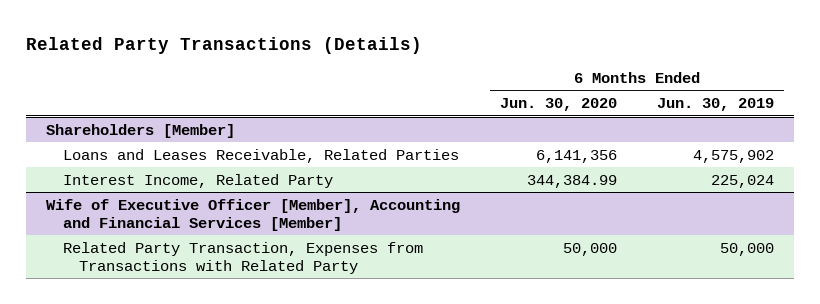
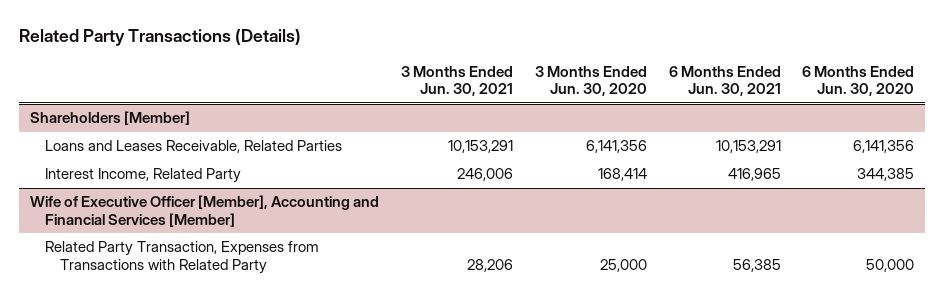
- | 6 Months Ended Jun. 30, 2020 | 6 Months Ended Jun. 30, 2019
+ | 3 Months Ended Jun. 30, 2021 | 3 Months Ended Jun. 30, 2020 | 6 Months Ended Jun. 30, 2021 | 6 Months Ended Jun. 30, 2020
@ Shareholders [Member]
- Interest Income, Related Party | 344,384.99 | 225,024
+ Interest Income, Related Party | 246,006 | 168,414 | 416,965 | 344,385

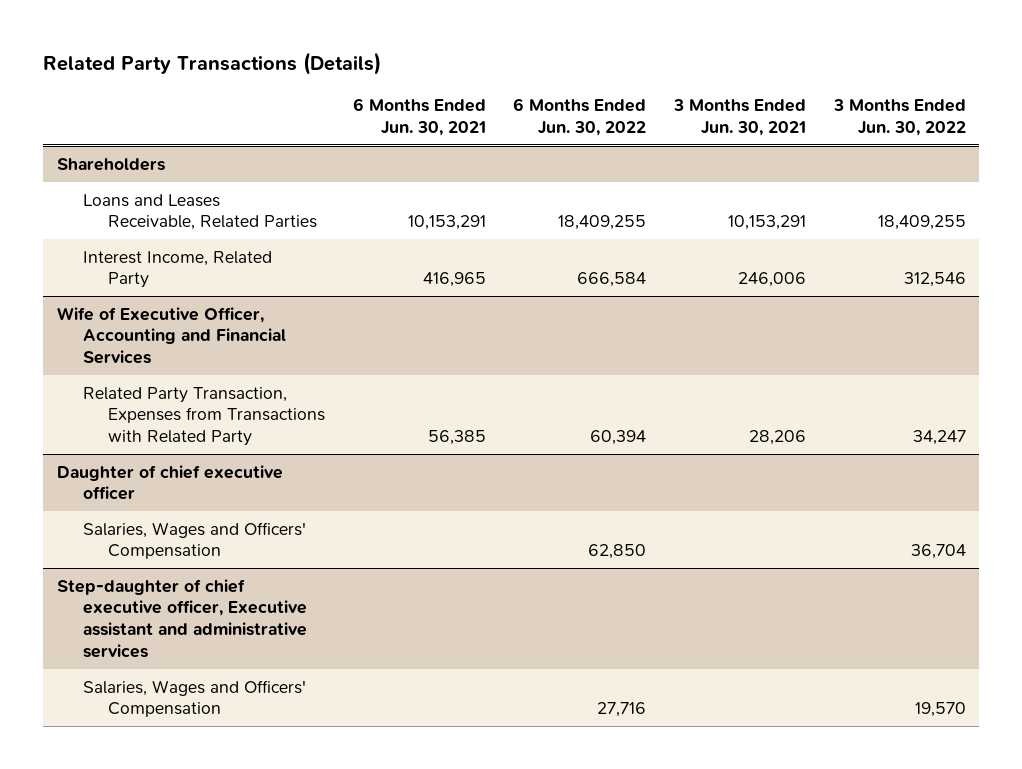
- | 3 Months Ended Jun. 30, 2021 | 3 Months Ended Jun. 30, 2020 | 6 Months Ended Jun. 30, 2021 | 6 Months Ended Jun. 30, 2020
+ | 6 Months Ended Jun. 30, 2021 | 6 Months Ended Jun. 30, 2022 | 3 Months Ended Jun. 30, 2021 | 3 Months Ended Jun. 30, 2022
- Shareholders [Member]
+ Shareholders
- Wife of Executive Officer [Member], Accounting and Financial Services [Member]
+ Wife of Executive Officer, Accounting and Financial Services
+ Daughter of chief executive officer
+ Salaries, Wages and Officers' Compensation | | 62,850 | | 36,704
+ Step-daughter of chief executive officer, Executive assistant and administrative services
+ Salaries, Wages and Officers' Compensation | | 27,716 | | 19,570

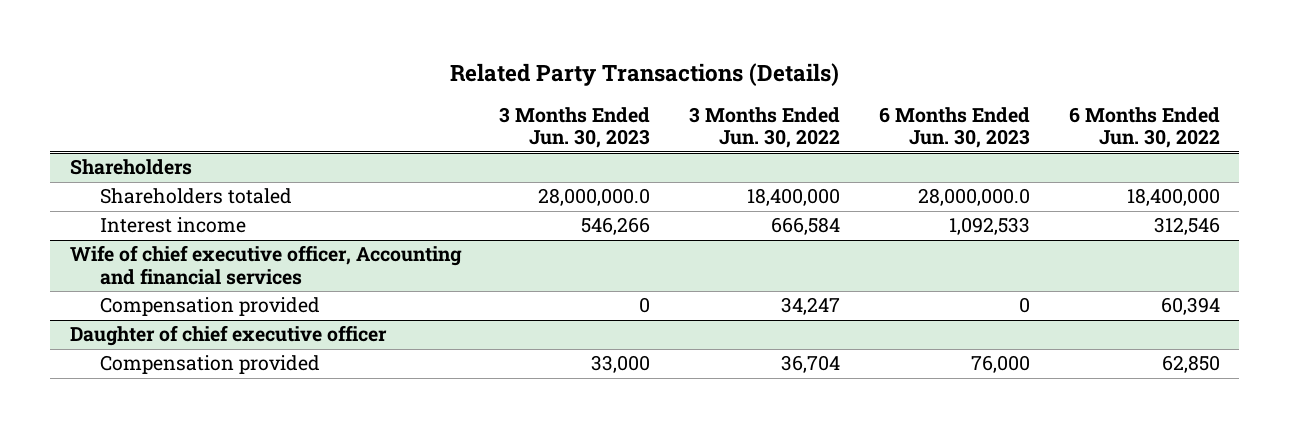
- | 6 Months Ended Jun. 30, 2021 | 6 Months Ended Jun. 30, 2022 | 3 Months Ended Jun. 30, 2021 | 3 Months Ended Jun. 30, 2022
+ | 3 Months Ended Jun. 30, 2023 | 3 Months Ended Jun. 30, 2022 | 6 Months Ended Jun. 30, 2023 | 6 Months Ended Jun. 30, 2022
@ Shareholders
- Loans and Leases Receivable, Related Parties | 10,153,291 | 18,409,255 | 10,153,291 | 18,409,255
- Interest Income, Related Party | 416,965 | 666,584 | 246,006 | 312,546
- Wife of Executive Officer, Accounting and Financial Services
- Related Party Transaction, Expenses from Transactions with Related Party | 56,385 | 60,394 | 28,206 | 34,247
@ Shareholders
+ Shareholders totaled | 28,000,000.0 | 18,400,000 | 28,000,000.0 | 18,400,000
+ Interest income | 546,266 | 666,584 | 1,092,533 | 312,546
+ Wife of chief executive officer, Accounting and financial services
+ Compensation provided | 0 | 34,247 | 0 | 60,394
@ Daughter of chief executive officer
- Salaries, Wages and Officers' Compensation | | 62,850 | | 36,704
- Step-daughter of chief executive officer, Executive assistant and administrative services
- Salaries, Wages and Officers' Compensation | | 27,716 | | 19,570
@ Daughter of chief executive officer
+ Compensation provided | 33,000 | 36,704 | 76,000 | 62,850

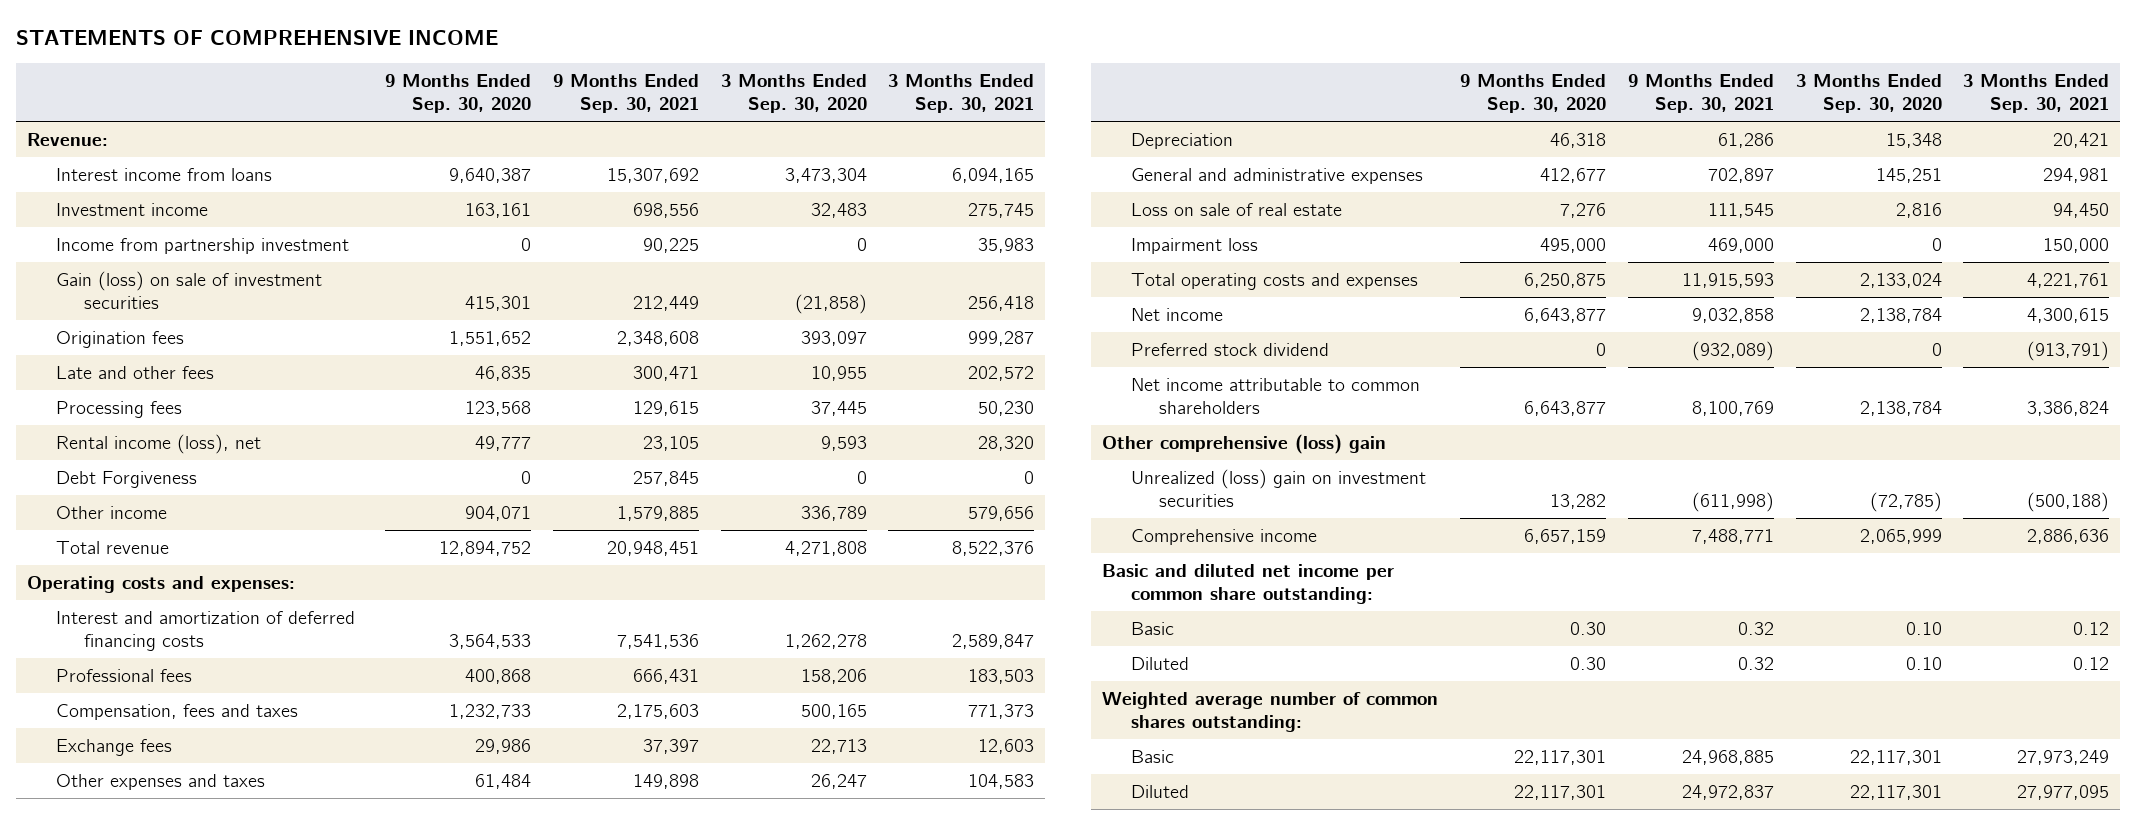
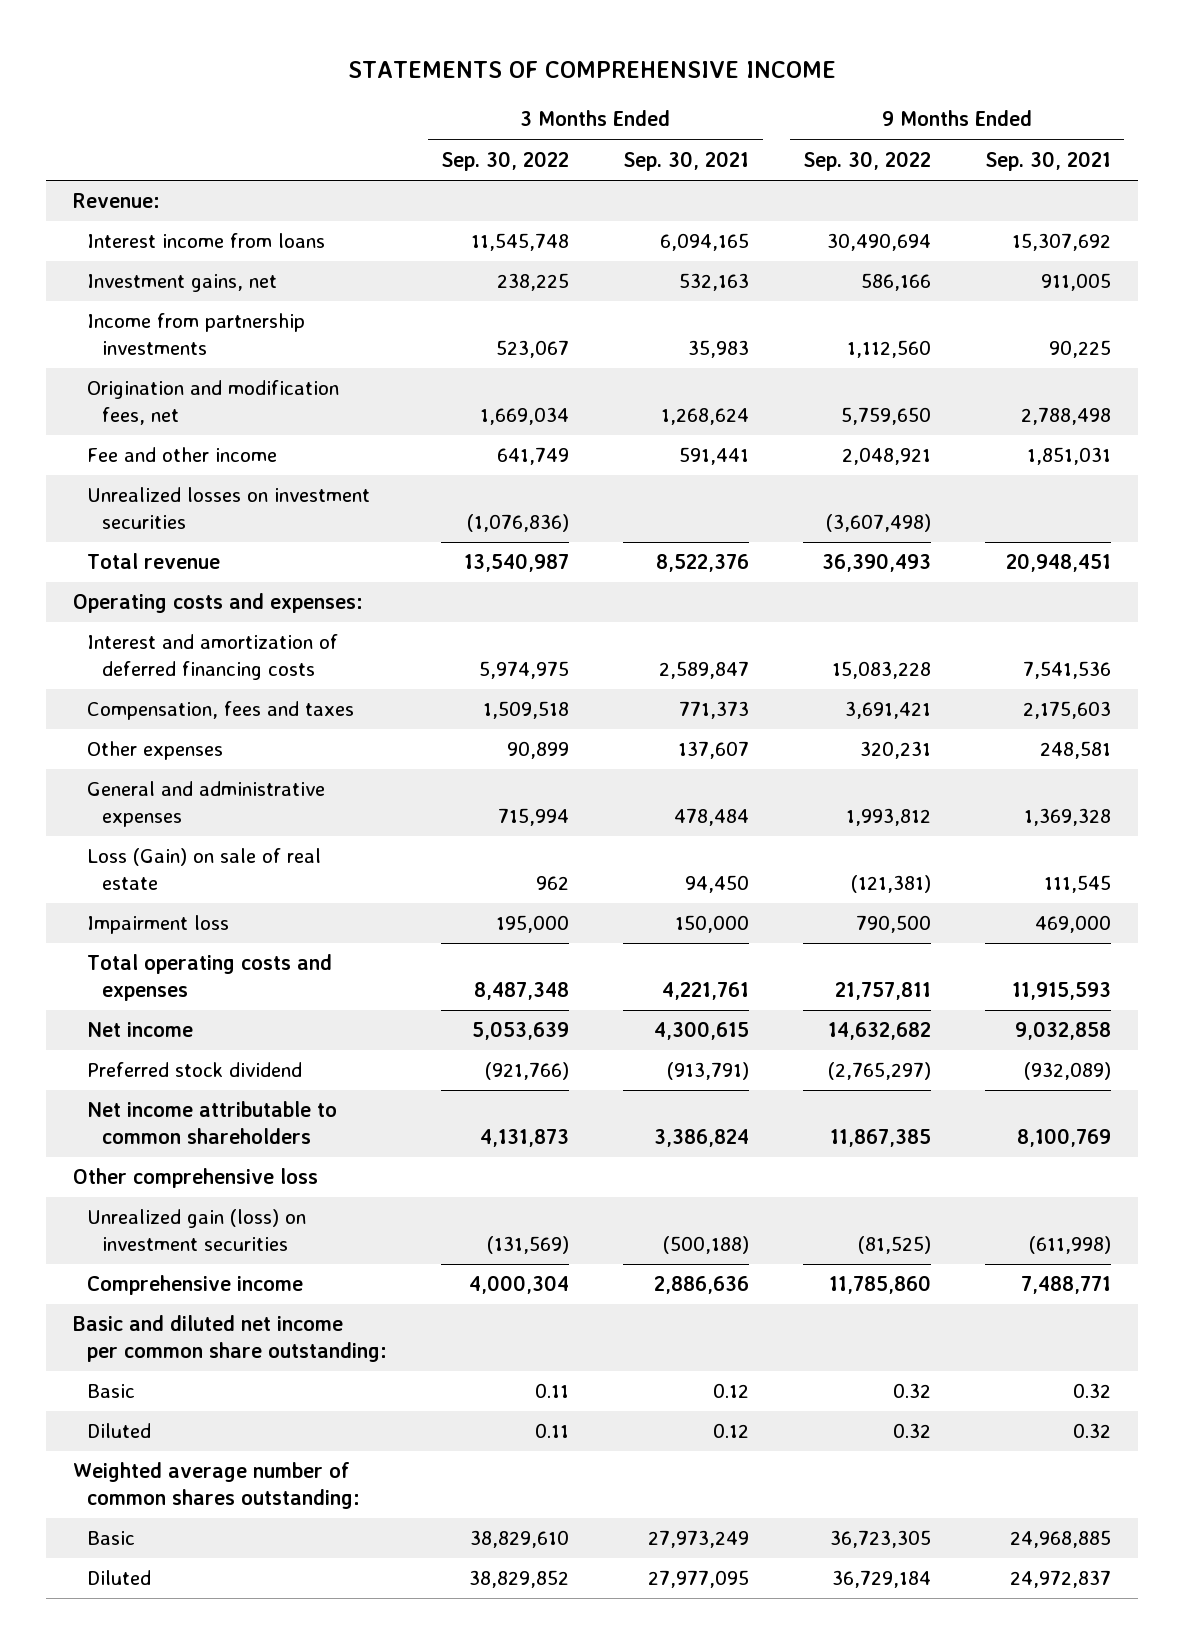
- | 9 Months Ended Sep. 30, 2020 | 9 Months Ended Sep. 30, 2021 | 3 Months Ended Sep. 30, 2020 | 3 Months Ended Sep. 30, 2021
+ | 3 Months Ended Sep. 30, 2022 | 3 Months Ended Sep. 30, 2021 | 9 Months Ended Sep. 30, 2022 | 9 Months Ended Sep. 30, 2021
- Investment income | 163,161 | 698,556 | 32,483 | 275,745
- Income from partnership investment | 0 | 90,225 | 0 | 35,983
- Gain (loss) on sale of investment securities | 415,301 | 212,449 | (21,858) | 256,418
- Origination fees | 1,551,652 | 2,348,608 | 393,097 | 999,287
- Late and other fees | 46,835 | 300,471 | 10,955 | 202,572
- Processing fees | 123,568 | 129,615 | 37,445 | 50,230
- Rental income (loss), net | 49,777 | 23,105 | 9,593 | 28,320
- Debt Forgiveness | 0 | 257,845 | 0 | 0
- Other income | 904,071 | 1,579,885 | 336,789 | 579,656
+ Investment gains, net | 238,225 | 532,163 | 586,166 | 911,005
+ Income from partnership investments | 523,067 | 35,983 | 1,112,560 | 90,225
+ Origination and modification fees, net | 1,669,034 | 1,268,624 | 5,759,650 | 2,788,498
+ Fee and other income | 641,749 | 591,441 | 2,048,921 | 1,851,031
+ Unrealized losses on investment securities | (1,076,836) | | (3,607,498) |
- Professional fees | 400,868 | 666,431 | 158,206 | 183,503
- Exchange fees | 29,986 | 37,397 | 22,713 | 12,603
- Other expenses and taxes | 61,484 | 149,898 | 26,247 | 104,583
- Depreciation | 46,318 | 61,286 | 15,348 | 20,421
- General and administrative expenses | 412,677 | 702,897 | 145,251 | 294,981
- Loss on sale of real estate | 7,276 | 111,545 | 2,816 | 94,450
+ Other expenses | 90,899 | 137,607 | 320,231 | 248,581
+ General and administrative expenses | 715,994 | 478,484 | 1,993,812 | 1,369,328
+ Loss (Gain) on sale of real estate | 962 | 94,450 | (121,381) | 111,545
- Other comprehensive (loss) gain
- Unrealized (loss) gain on investment securities | 13,282 | (611,998) | (72,785) | (500,188)
+ Other comprehensive loss
+ Unrealized gain (loss) on investment securities | (131,569) | (500,188) | (81,525) | (611,998)

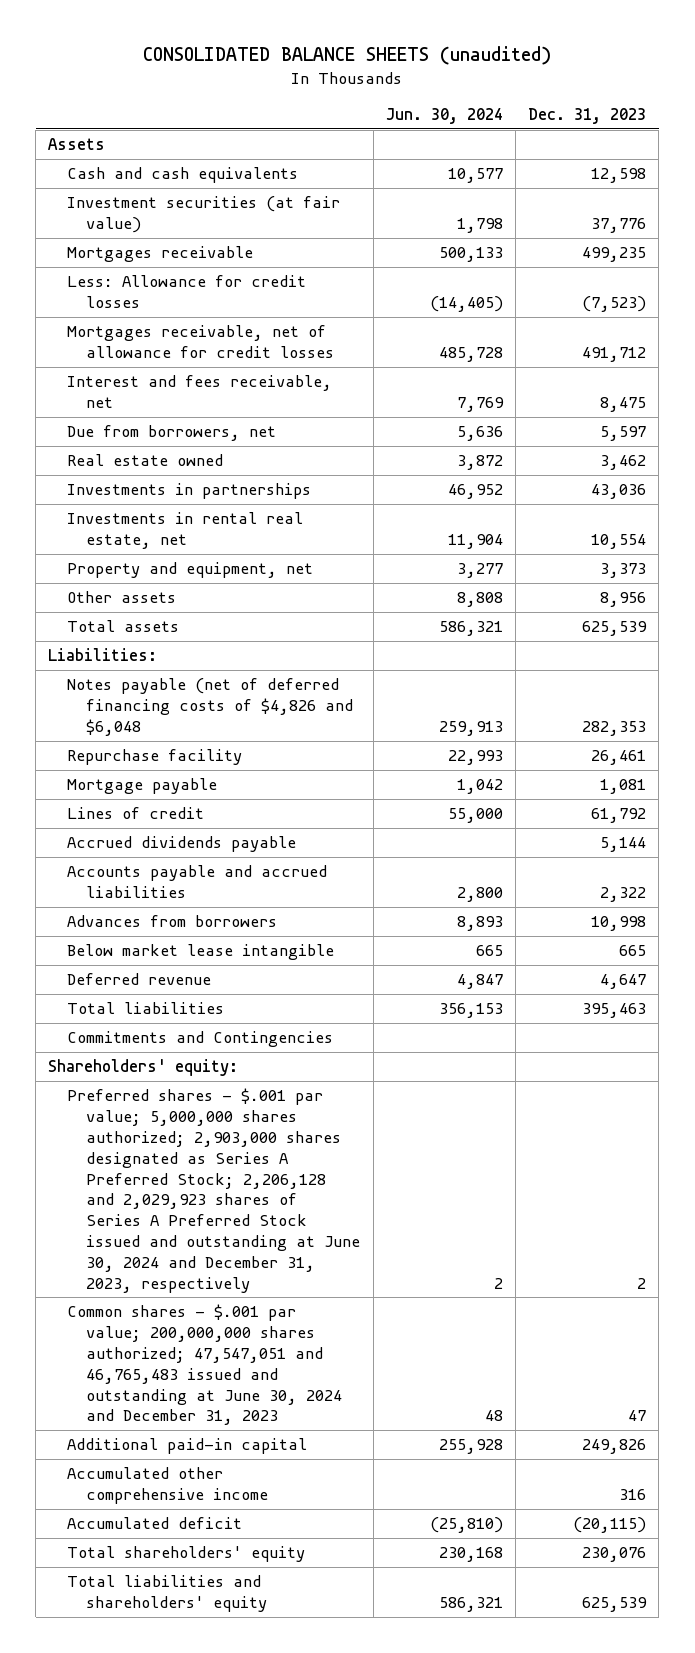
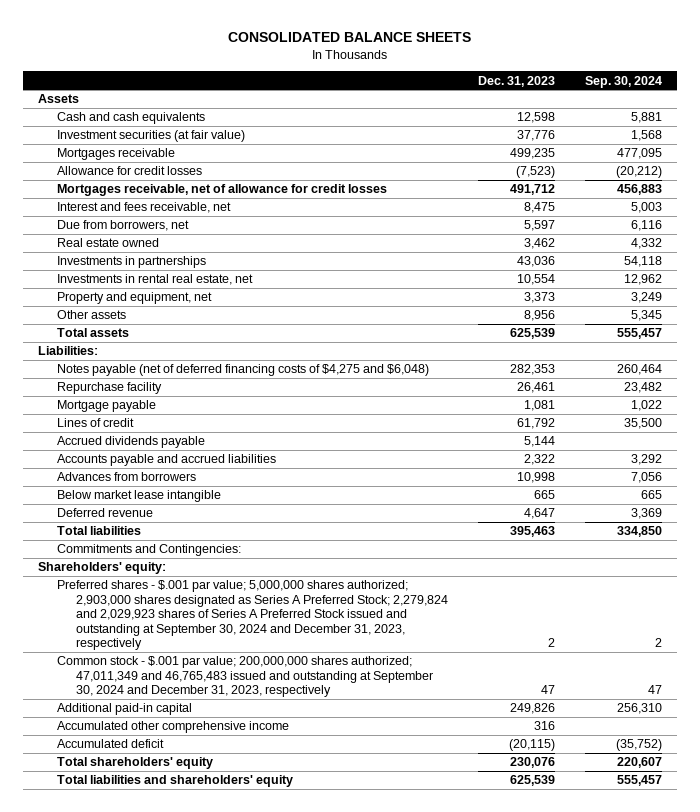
- CONSOLIDATED BALANCE SHEETS (unaudited)
+ CONSOLIDATED BALANCE SHEETS
- | Jun. 30, 2024 | Dec. 31, 2023
+ | Dec. 31, 2023 | Sep. 30, 2024
- Less: Allowance for credit losses | (14,405) | (7,523)
+ Allowance for credit losses | (7,523) | (20,212)
- Notes payable (net of deferred financing costs of $4,826 and $6,048 | 259,913 | 282,353
+ Notes payable (net of deferred financing costs of $4,275 and $6,048) | 282,353 | 260,464
- Commitments and Contingencies
+ Commitments and Contingencies:
- Preferred shares - $.001 par value; 5,000,000 shares authorized; 2,903,000 shares designated as Series A Preferred Stock; 2,206,128 and 2,029,923 shares of Series A Preferred Stock issued and outstanding at June 30, 2024 and December 31, 2023, respectively | 2 | 2
- Common shares - $.001 par value; 200,000,000 shares authorized; 47,547,051 and 46,765,483 issued and outstanding at June 30, 2024 and December 31, 2023 | 48 | 47
+ Preferred shares - $.001 par value; 5,000,000 shares authorized; 2,903,000 shares designated as Series A Preferred Stock; 2,279,824 and 2,029,923 shares of Series A Preferred Stock issued and outstanding at September 30, 2024 and December 31, 2023, respectively | 2 | 2
+ Common stock - $.001 par value; 200,000,000 shares authorized; 47,011,349 and 46,765,483 issued and outstanding at September 30, 2024 and December 31, 2023, respectively | 47 | 47

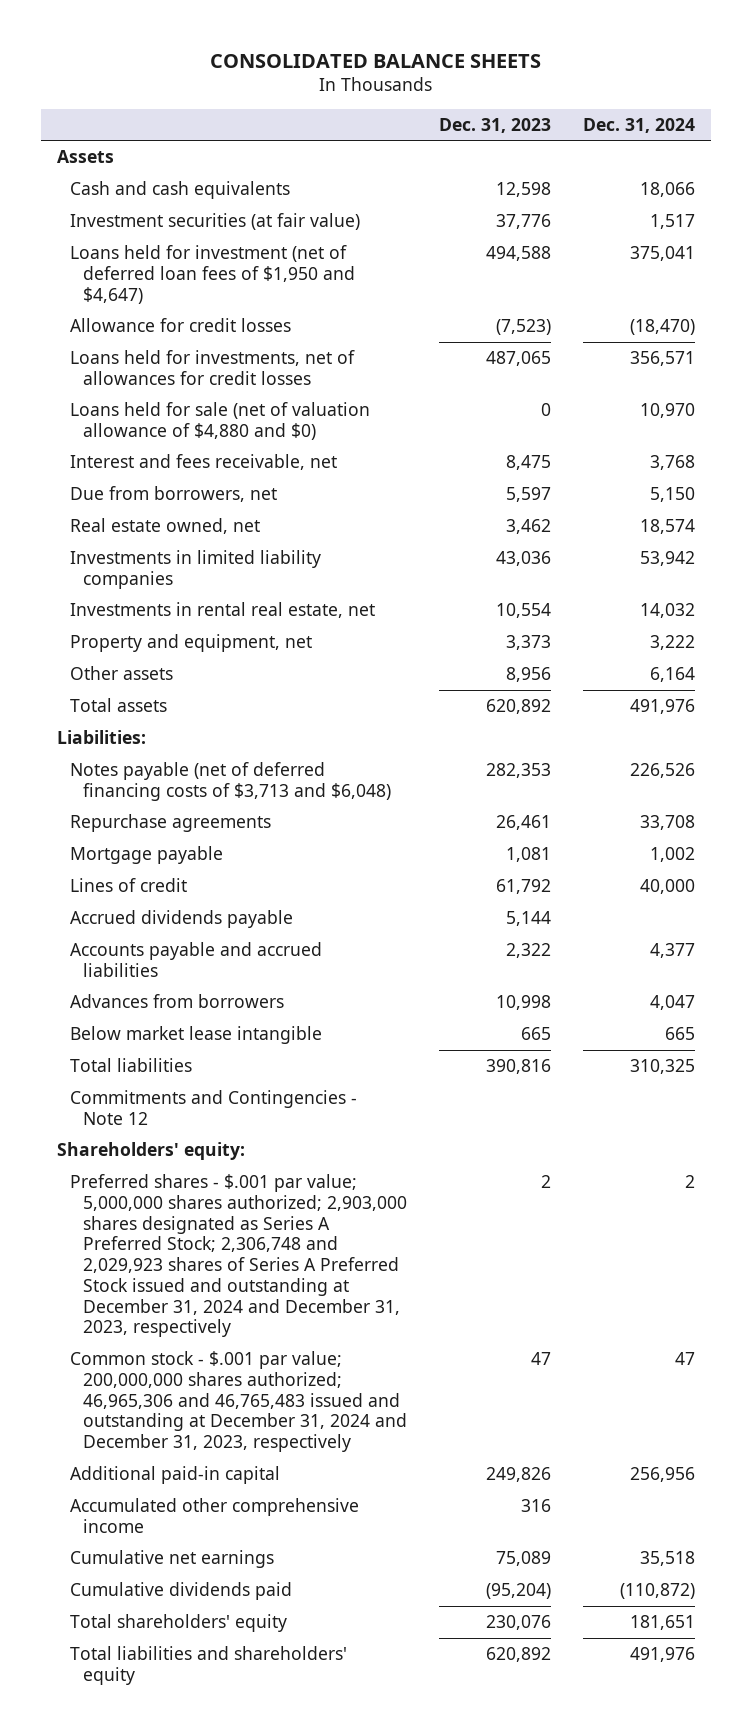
- | Dec. 31, 2023 | Sep. 30, 2024
+ | Dec. 31, 2023 | Dec. 31, 2024
- Mortgages receivable | 499,235 | 477,095
+ Loans held for investment (net of deferred loan fees of $1,950 and $4,647) | 494,588 | 375,041
- Mortgages receivable, net of allowance for credit losses | 491,712 | 456,883
+ Loans held for investments, net of allowances for credit losses | 487,065 | 356,571
+ Loans held for sale (net of valuation allowance of $4,880 and $0) | 0 | 10,970
- Real estate owned | 3,462 | 4,332
- Investments in partnerships | 43,036 | 54,118
+ Real estate owned, net | 3,462 | 18,574
+ Investments in limited liability companies | 43,036 | 53,942
- Total assets | 625,539 | 555,457
+ Total assets | 620,892 | 491,976
- Notes payable (net of deferred financing costs of $4,275 and $6,048) | 282,353 | 260,464
- Repurchase facility | 26,461 | 23,482
+ Notes payable (net of deferred financing costs of $3,713 and $6,048) | 282,353 | 226,526
+ Repurchase agreements | 26,461 | 33,708
- Deferred revenue | 4,647 | 3,369
- Total liabilities | 395,463 | 334,850
- Commitments and Contingencies:
+ Total liabilities | 390,816 | 310,325
+ Commitments and Contingencies - Note 12
- Preferred shares - $.001 par value; 5,000,000 shares authorized; 2,903,000 shares designated as Series A Preferred Stock; 2,279,824 and 2,029,923 shares of Series A Preferred Stock issued and outstanding at September 30, 2024 and December 31, 2023, respectively | 2 | 2
- Common stock - $.001 par value; 200,000,000 shares authorized; 47,011,349 and 46,765,483 issued and outstanding at September 30, 2024 and December 31, 2023, respectively | 47 | 47
+ Preferred shares - $.001 par value; 5,000,000 shares authorized; 2,903,000 shares designated as Series A Preferred Stock; 2,306,748 and 2,029,923 shares of Series A Preferred Stock issued and outstanding at December 31, 2024 and December 31, 2023, respectively | 2 | 2
+ Common stock - $.001 par value; 200,000,000 shares authorized; 46,965,306 and 46,765,483 issued and outstanding at December 31, 2024 and December 31, 2023, respectively | 47 | 47
- Accumulated deficit | (20,115) | (35,752)
+ Cumulative net earnings | 75,089 | 35,518
+ Cumulative dividends paid | (95,204) | (110,872)
- Total liabilities and shareholders' equity | 625,539 | 555,457
+ Total liabilities and shareholders' equity | 620,892 | 491,976

